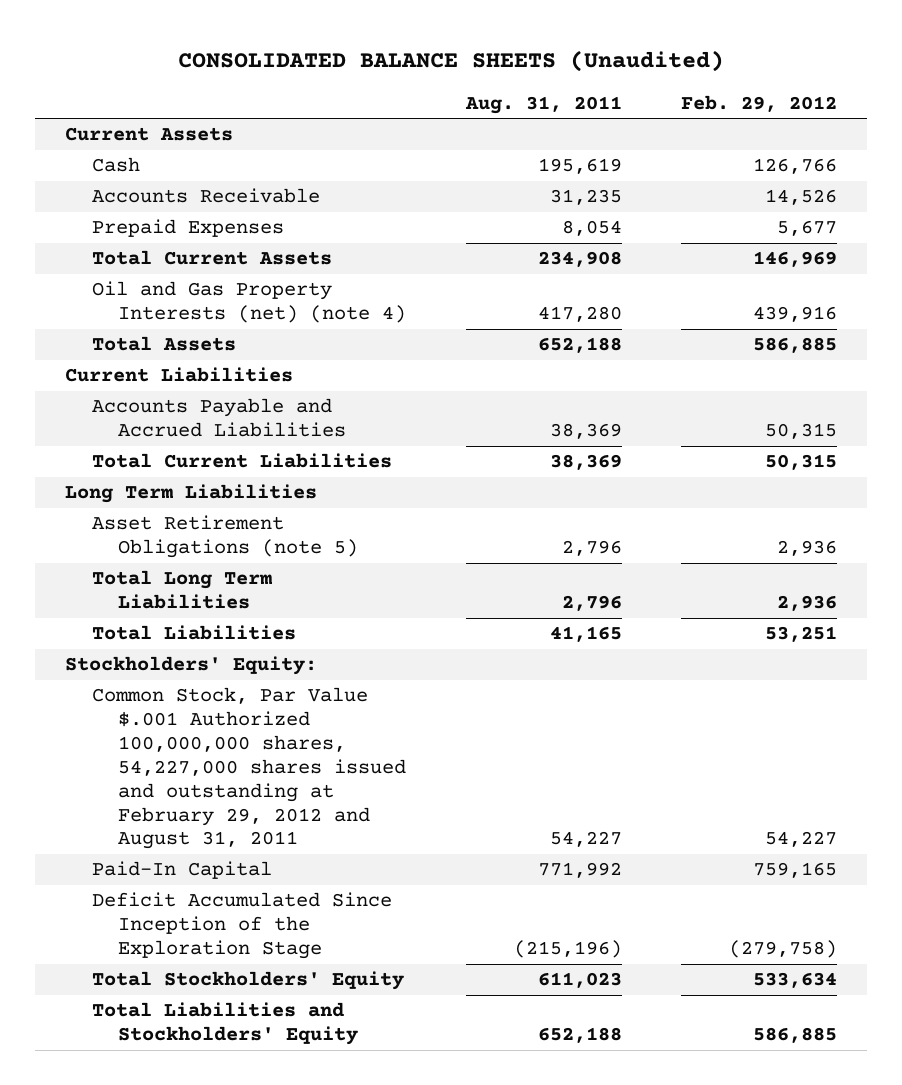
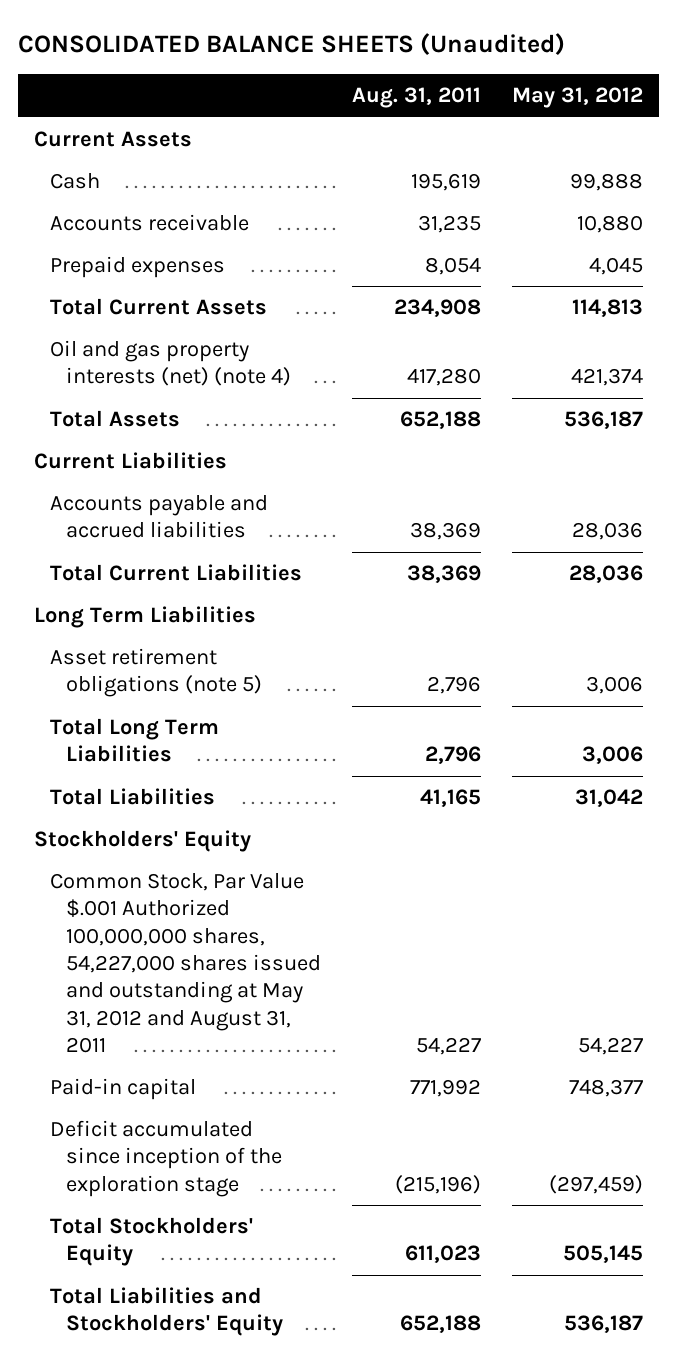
- | Aug. 31, 2011 | Feb. 29, 2012
+ | Aug. 31, 2011 | May 31, 2012
- Accounts Receivable | 31,235 | 14,526
- Prepaid Expenses | 8,054 | 5,677
+ Accounts receivable | 31,235 | 10,880
+ Prepaid expenses | 8,054 | 4,045
- Oil and Gas Property Interests (net) (note 4) | 417,280 | 439,916
+ Oil and gas property interests (net) (note 4) | 417,280 | 421,374
- Accounts Payable and Accrued Liabilities | 38,369 | 50,315
+ Accounts payable and accrued liabilities | 38,369 | 28,036
- Asset Retirement Obligations (note 5) | 2,796 | 2,936
+ Asset retirement obligations (note 5) | 2,796 | 3,006
- Stockholders' Equity:
- Common Stock, Par Value $.001 Authorized 100,000,000 shares, 54,227,000 shares issued and outstanding at February 29, 2012 and August 31, 2011 | 54,227 | 54,227
- Paid-In Capital | 771,992 | 759,165
- Deficit Accumulated Since Inception of the Exploration Stage | (215,196) | (279,758)
+ Stockholders' Equity
+ Common Stock, Par Value $.001 Authorized 100,000,000 shares, 54,227,000 shares issued and outstanding at May 31, 2012 and August 31, 2011 | 54,227 | 54,227
+ Paid-in capital | 771,992 | 748,377
+ Deficit accumulated since inception of the exploration stage | (215,196) | (297,459)

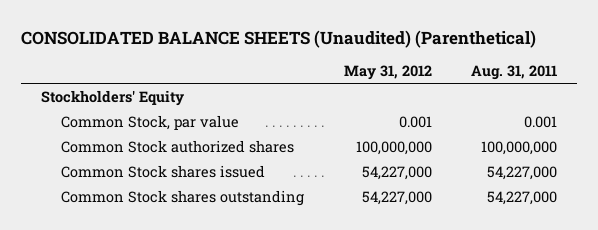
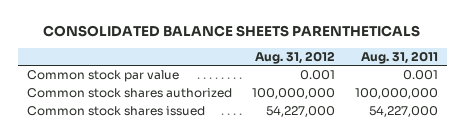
- CONSOLIDATED BALANCE SHEETS (Unaudited) (Parenthetical)
+ CONSOLIDATED BALANCE SHEETS PARENTHETICALS
- | May 31, 2012 | Aug. 31, 2011
+ | Aug. 31, 2012 | Aug. 31, 2011
- Stockholders' Equity
- Common Stock, par value | 0.001 | 0.001
- Common Stock authorized shares | 100,000,000 | 100,000,000
- Common Stock shares issued | 54,227,000 | 54,227,000
- Common Stock shares outstanding | 54,227,000 | 54,227,000
+ Common stock par value | 0.001 | 0.001
+ Common stock shares authorized | 100,000,000 | 100,000,000
+ Common stock shares issued | 54,227,000 | 54,227,000

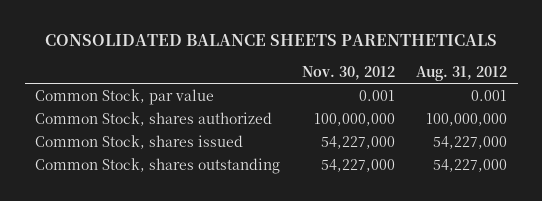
- | Aug. 31, 2012 | Aug. 31, 2011
+ | Nov. 30, 2012 | Aug. 31, 2012
- Common stock par value | 0.001 | 0.001
- Common stock shares authorized | 100,000,000 | 100,000,000
- Common stock shares issued | 54,227,000 | 54,227,000
+ Common Stock, par value | 0.001 | 0.001
+ Common Stock, shares authorized | 100,000,000 | 100,000,000
+ Common Stock, shares issued | 54,227,000 | 54,227,000
+ Common Stock, shares outstanding | 54,227,000 | 54,227,000

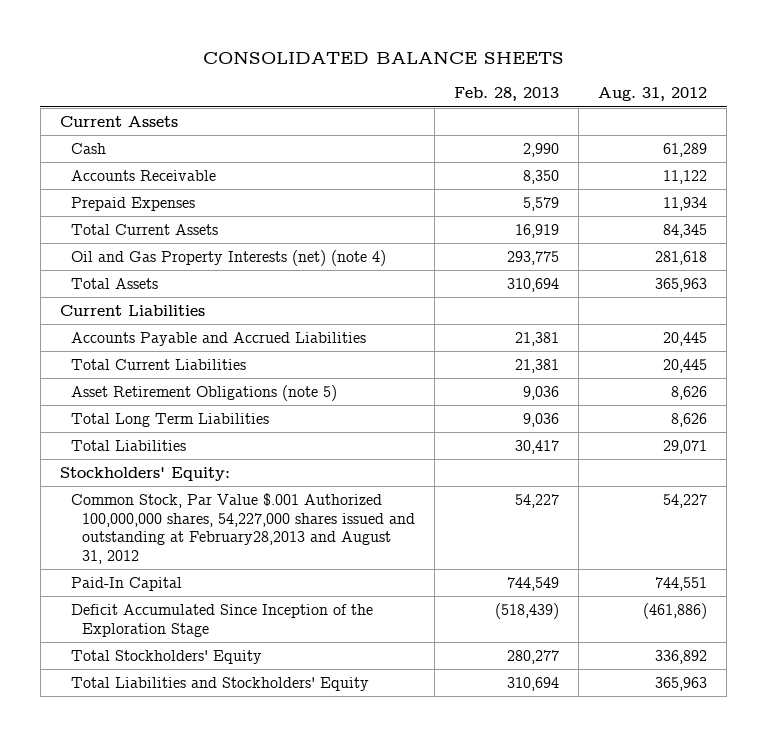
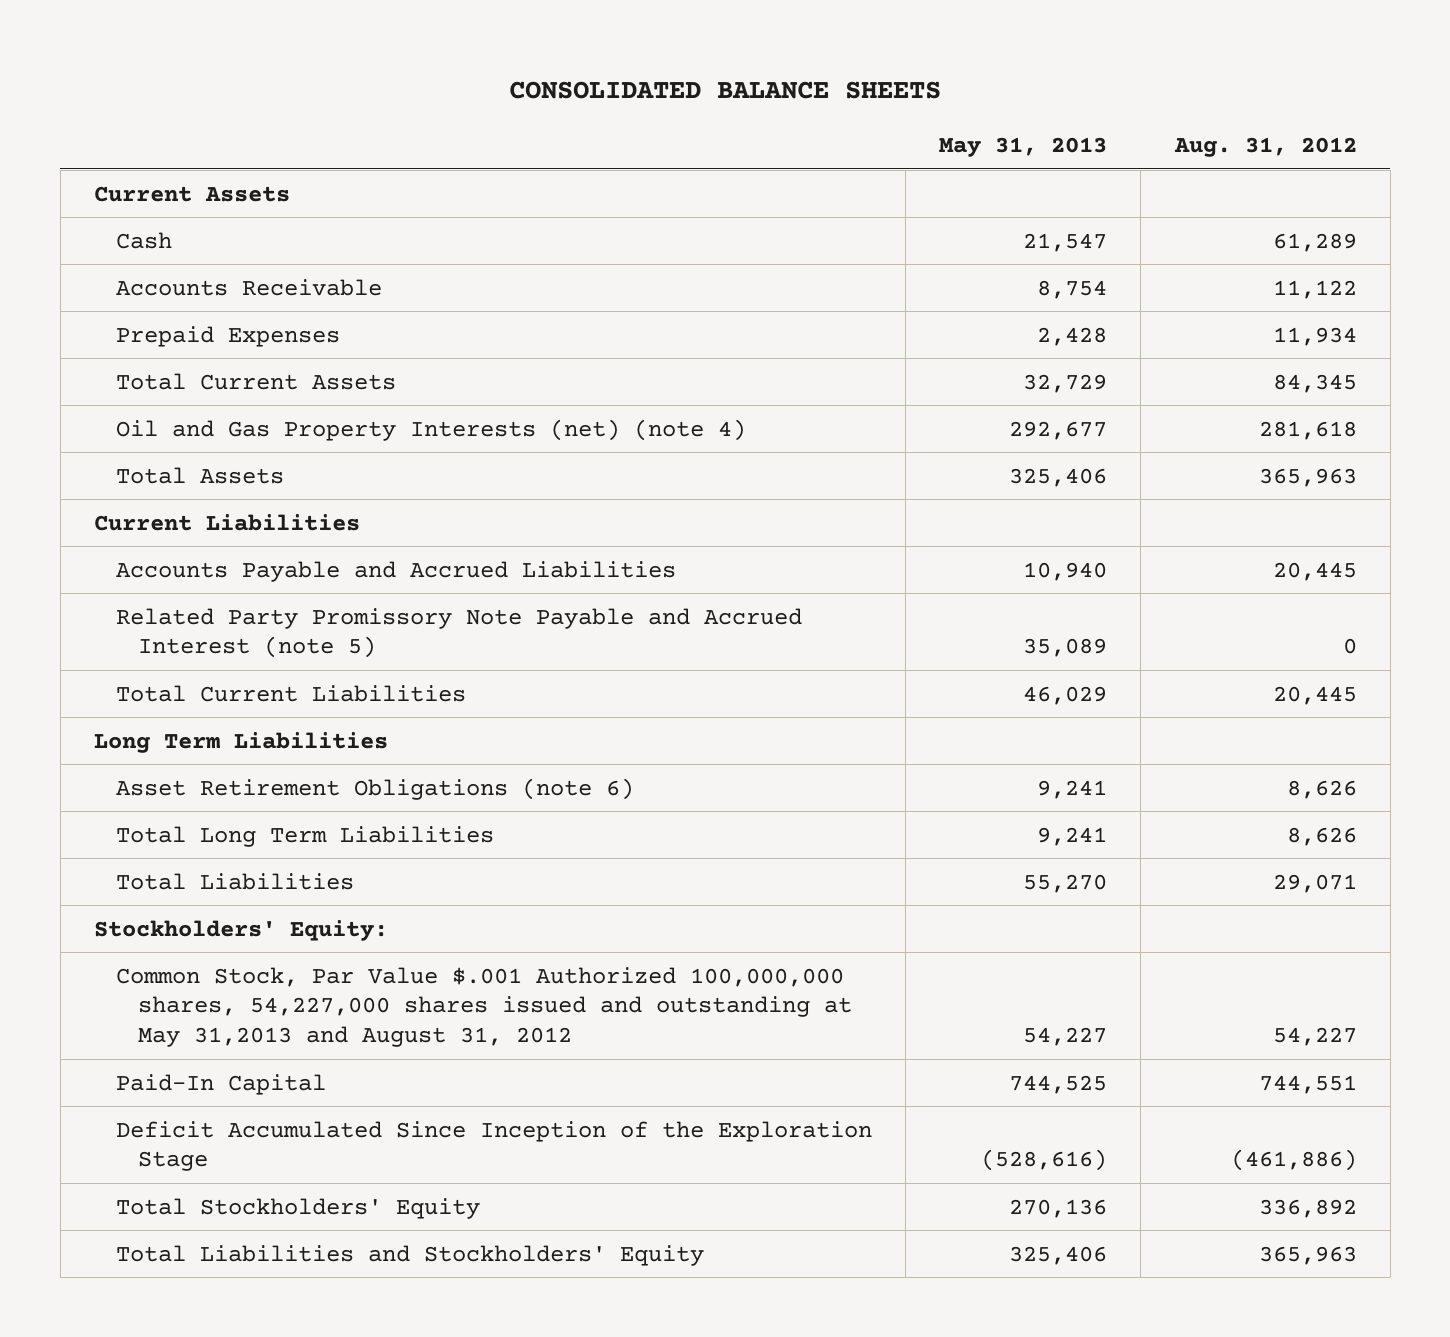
- | Feb. 28, 2013 | Aug. 31, 2012
+ | May 31, 2013 | Aug. 31, 2012
+ Related Party Promissory Note Payable and Accrued Interest (note 5) | 35,089 | 0
- Asset Retirement Obligations (note 5) | 9,036 | 8,626
+ Long Term Liabilities
+ Asset Retirement Obligations (note 6) | 9,241 | 8,626
- Common Stock, Par Value $.001 Authorized 100,000,000 shares, 54,227,000 shares issued and outstanding at February28,2013 and August 31, 2012 | 54,227 | 54,227
+ Common Stock, Par Value $.001 Authorized 100,000,000 shares, 54,227,000 shares issued and outstanding at May 31,2013 and August 31, 2012 | 54,227 | 54,227

